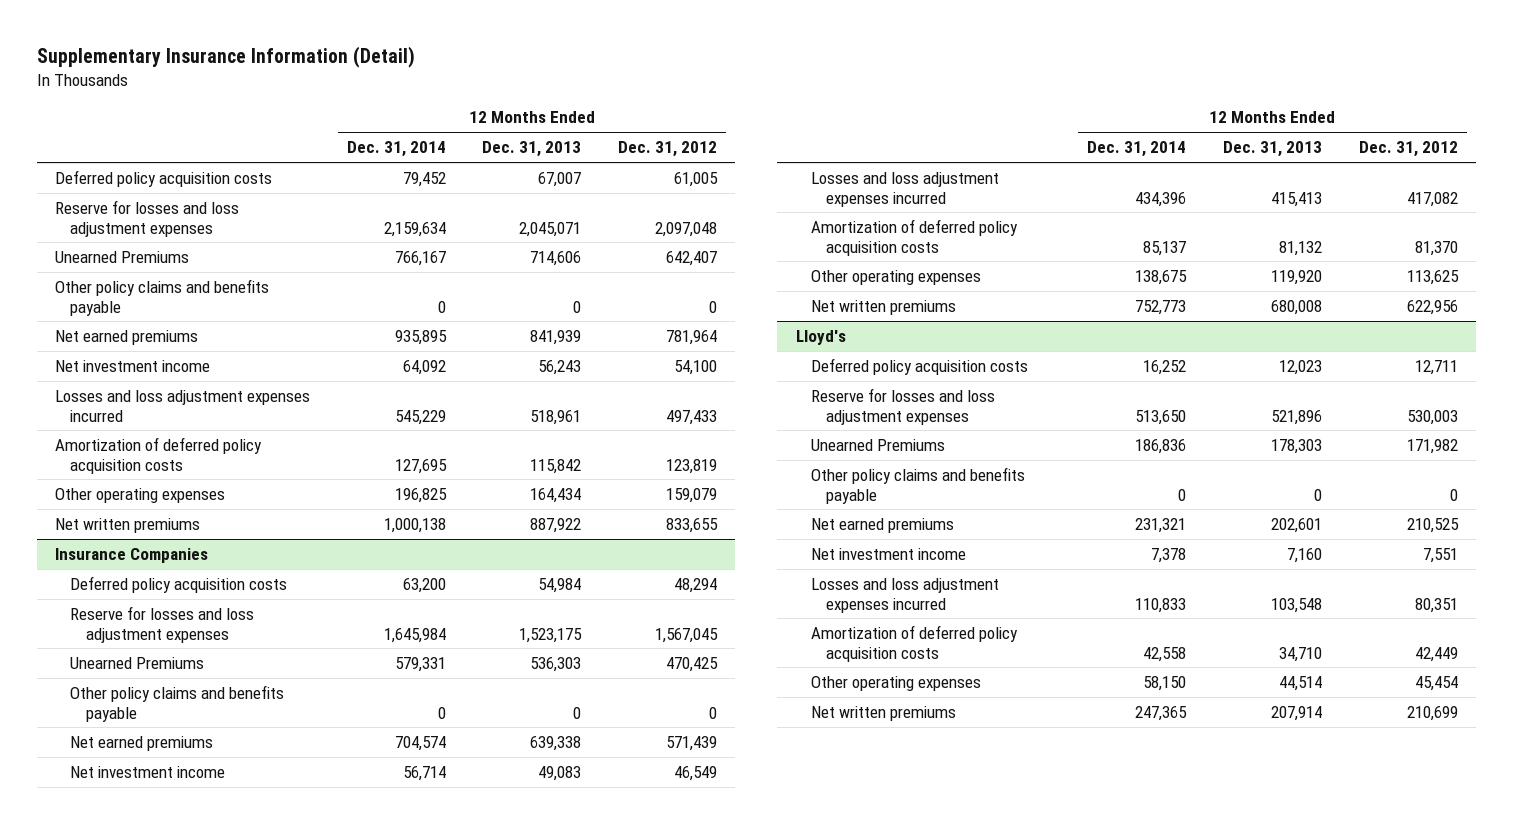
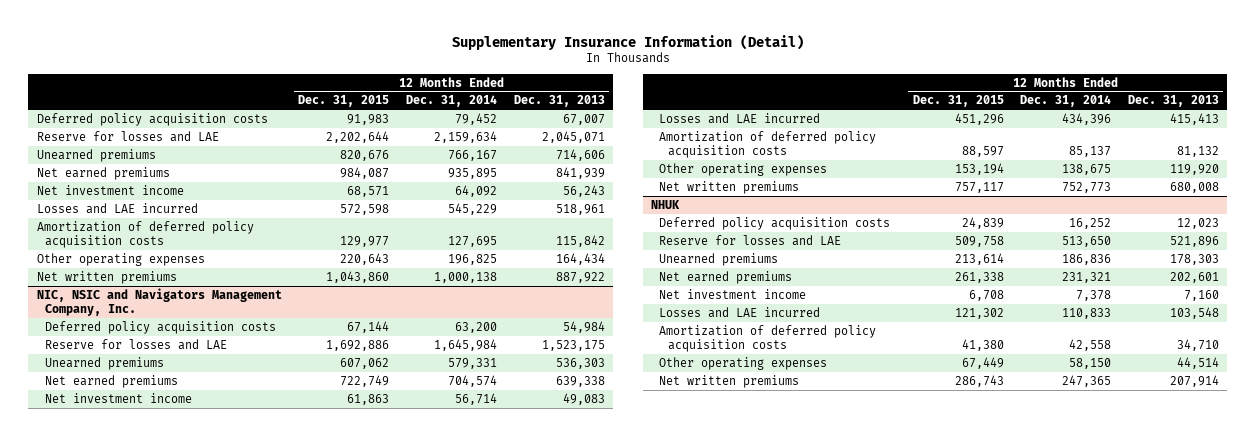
- | 12 Months Ended Dec. 31, 2014 | 12 Months Ended Dec. 31, 2013 | 12 Months Ended Dec. 31, 2012
+ | 12 Months Ended Dec. 31, 2015 | 12 Months Ended Dec. 31, 2014 | 12 Months Ended Dec. 31, 2013
- Reserve for losses and loss adjustment expenses | 2,159,634 | 2,045,071 | 2,097,048
- Unearned Premiums | 766,167 | 714,606 | 642,407
- Other policy claims and benefits payable | 0 | 0 | 0
+ Reserve for losses and LAE | 2,202,644 | 2,159,634 | 2,045,071
+ Unearned premiums | 820,676 | 766,167 | 714,606
- Losses and loss adjustment expenses incurred | 545,229 | 518,961 | 497,433
+ Losses and LAE incurred | 572,598 | 545,229 | 518,961
- Insurance Companies
+ NIC, NSIC and Navigators Management Company, Inc.
- Reserve for losses and loss adjustment expenses | 1,645,984 | 1,523,175 | 1,567,045
- Unearned Premiums | 579,331 | 536,303 | 470,425
- Other policy claims and benefits payable | 0 | 0 | 0
+ Reserve for losses and LAE | 1,692,886 | 1,645,984 | 1,523,175
+ Unearned premiums | 607,062 | 579,331 | 536,303
- Losses and loss adjustment expenses incurred | 434,396 | 415,413 | 417,082
+ Losses and LAE incurred | 451,296 | 434,396 | 415,413
- Lloyd's
+ NHUK
- Reserve for losses and loss adjustment expenses | 513,650 | 521,896 | 530,003
- Unearned Premiums | 186,836 | 178,303 | 171,982
- Other policy claims and benefits payable | 0 | 0 | 0
+ Reserve for losses and LAE | 509,758 | 513,650 | 521,896
+ Unearned premiums | 213,614 | 186,836 | 178,303
- Losses and loss adjustment expenses incurred | 110,833 | 103,548 | 80,351
+ Losses and LAE incurred | 121,302 | 110,833 | 103,548

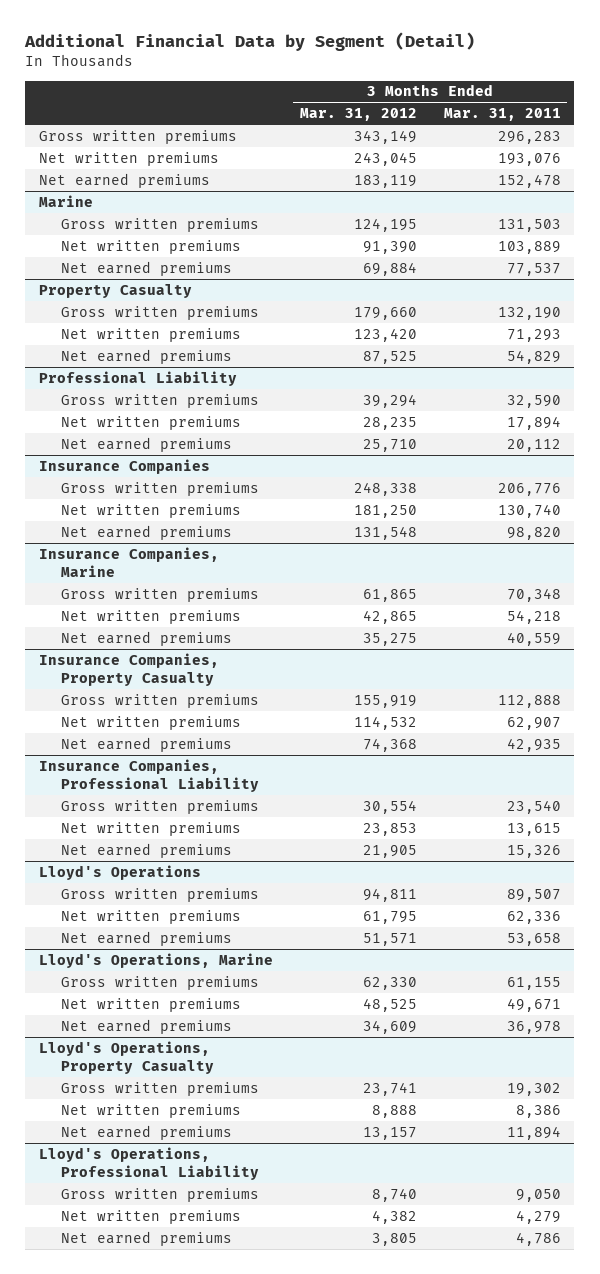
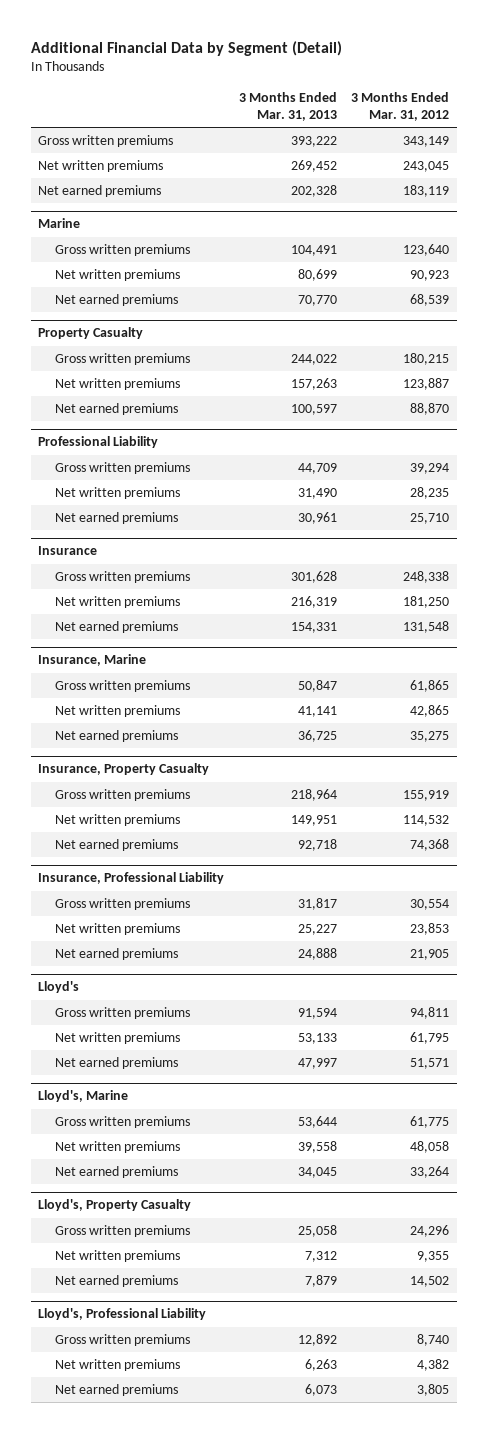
- | 3 Months Ended Mar. 31, 2012 | 3 Months Ended Mar. 31, 2011
+ | 3 Months Ended Mar. 31, 2013 | 3 Months Ended Mar. 31, 2012
@ Marine
- Gross written premiums | 124,195 | 131,503
- Net written premiums | 91,390 | 103,889
- Net earned premiums | 69,884 | 77,537
+ Gross written premiums | 104,491 | 123,640
+ Net written premiums | 80,699 | 90,923
+ Net earned premiums | 70,770 | 68,539
@ Property Casualty
- Gross written premiums | 179,660 | 132,190
- Net written premiums | 123,420 | 71,293
- Net earned premiums | 87,525 | 54,829
+ Gross written premiums | 244,022 | 180,215
+ Net written premiums | 157,263 | 123,887
+ Net earned premiums | 100,597 | 88,870
- Insurance Companies
+ Insurance
- Insurance Companies, Marine
+ Insurance, Marine
- Insurance Companies, Property Casualty
+ Insurance, Property Casualty
- Insurance Companies, Professional Liability
+ Insurance, Professional Liability
- Lloyd's Operations
+ Lloyd's
- Lloyd's Operations, Marine
- Gross written premiums | 62,330 | 61,155
- Net written premiums | 48,525 | 49,671
- Net earned premiums | 34,609 | 36,978
- Lloyd's Operations, Property Casualty
- Gross written premiums | 23,741 | 19,302
- Net written premiums | 8,888 | 8,386
- Net earned premiums | 13,157 | 11,894
- Lloyd's Operations, Professional Liability
+ Lloyd's, Marine
+ Gross written premiums | 53,644 | 61,775
+ Net written premiums | 39,558 | 48,058
+ Net earned premiums | 34,045 | 33,264
+ Lloyd's, Property Casualty
+ Gross written premiums | 25,058 | 24,296
+ Net written premiums | 7,312 | 9,355
+ Net earned premiums | 7,879 | 14,502
+ Lloyd's, Professional Liability

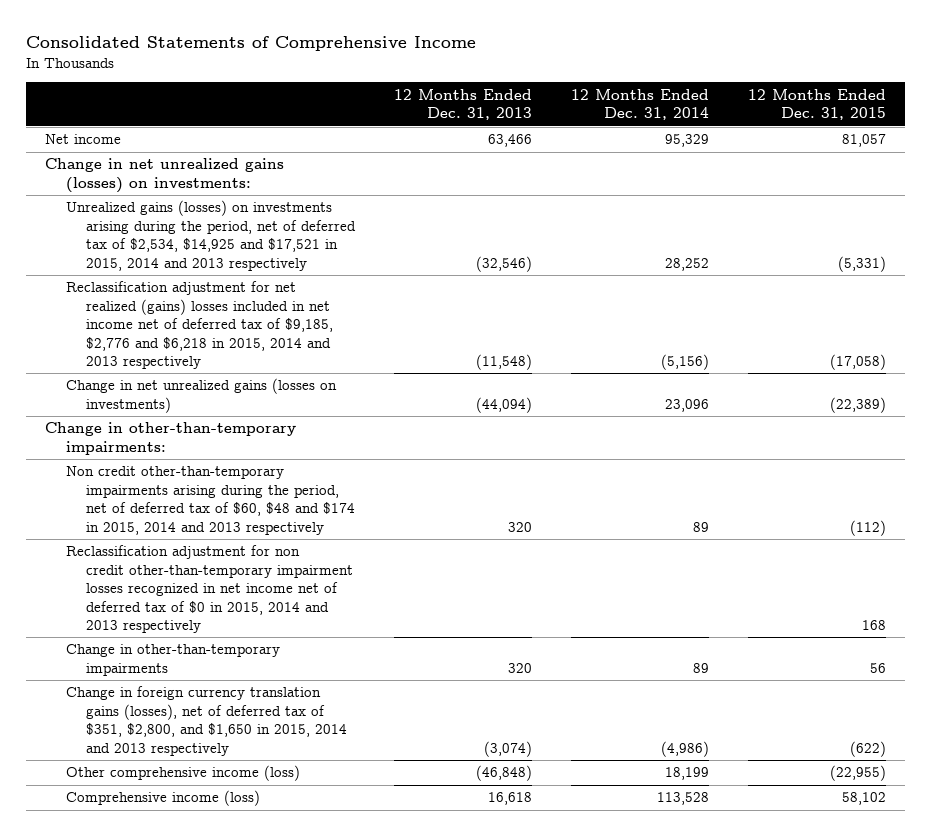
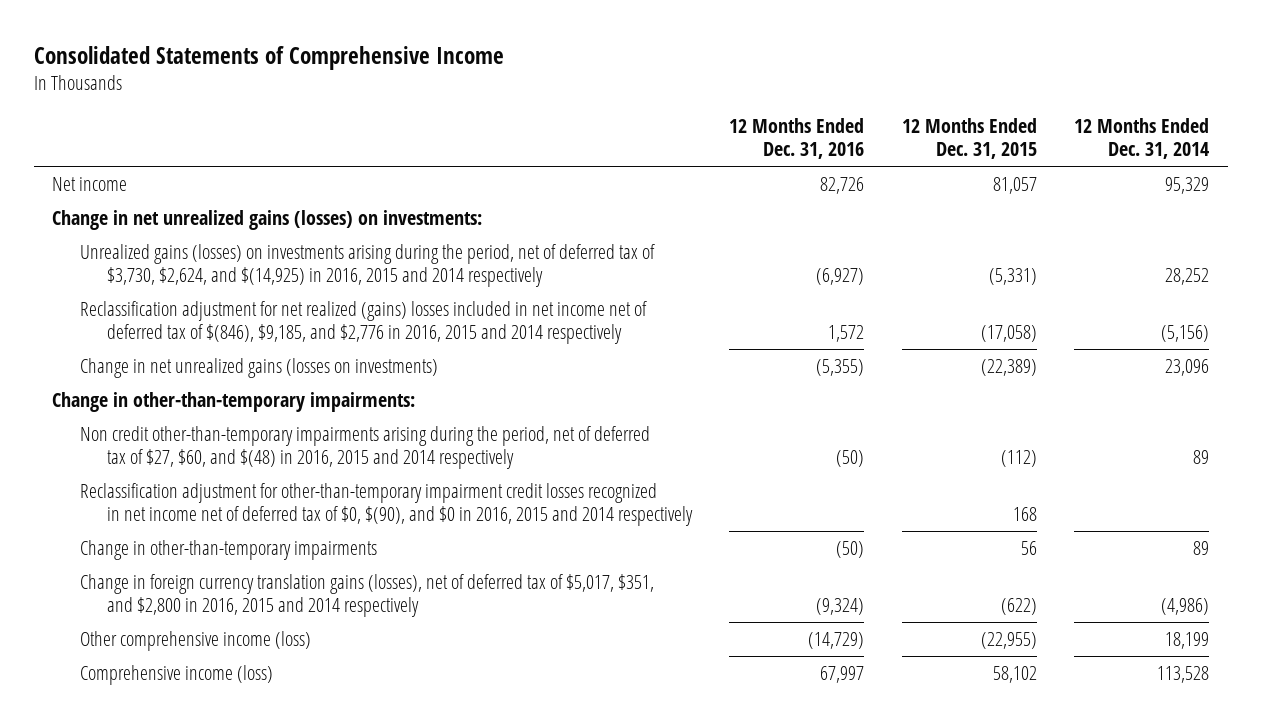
- | 12 Months Ended Dec. 31, 2013 | 12 Months Ended Dec. 31, 2014 | 12 Months Ended Dec. 31, 2015
+ | 12 Months Ended Dec. 31, 2016 | 12 Months Ended Dec. 31, 2015 | 12 Months Ended Dec. 31, 2014
- Unrealized gains (losses) on investments arising during the period, net of deferred tax of $2,534, $14,925 and $17,521 in 2015, 2014 and 2013 respectively | (32,546) | 28,252 | (5,331)
- Reclassification adjustment for net realized (gains) losses included in net income net of deferred tax of $9,185, $2,776 and $6,218 in 2015, 2014 and 2013 respectively | (11,548) | (5,156) | (17,058)
+ Unrealized gains (losses) on investments arising during the period, net of deferred tax of $3,730, $2,624, and $(14,925) in 2016, 2015 and 2014 respectively | (6,927) | (5,331) | 28,252
+ Reclassification adjustment for net realized (gains) losses included in net income net of deferred tax of $(846), $9,185, and $2,776 in 2016, 2015 and 2014 respectively | 1,572 | (17,058) | (5,156)
- Non credit other-than-temporary impairments arising during the period, net of deferred tax of $60, $48 and $174 in 2015, 2014 and 2013 respectively | 320 | 89 | (112)
- Reclassification adjustment for non credit other-than-temporary impairment losses recognized in net income net of deferred tax of $0 in 2015, 2014 and 2013 respectively | | | 168
+ Non credit other-than-temporary impairments arising during the period, net of deferred tax of $27, $60, and $(48) in 2016, 2015 and 2014 respectively | (50) | (112) | 89
+ Reclassification adjustment for other-than-temporary impairment credit losses recognized in net income net of deferred tax of $0, $(90), and $0 in 2016, 2015 and 2014 respectively | | 168 |
- Change in foreign currency translation gains (losses), net of deferred tax of $351, $2,800, and $1,650 in 2015, 2014 and 2013 respectively | (3,074) | (4,986) | (622)
+ Change in foreign currency translation gains (losses), net of deferred tax of $5,017, $351, and $2,800 in 2016, 2015 and 2014 respectively | (9,324) | (622) | (4,986)

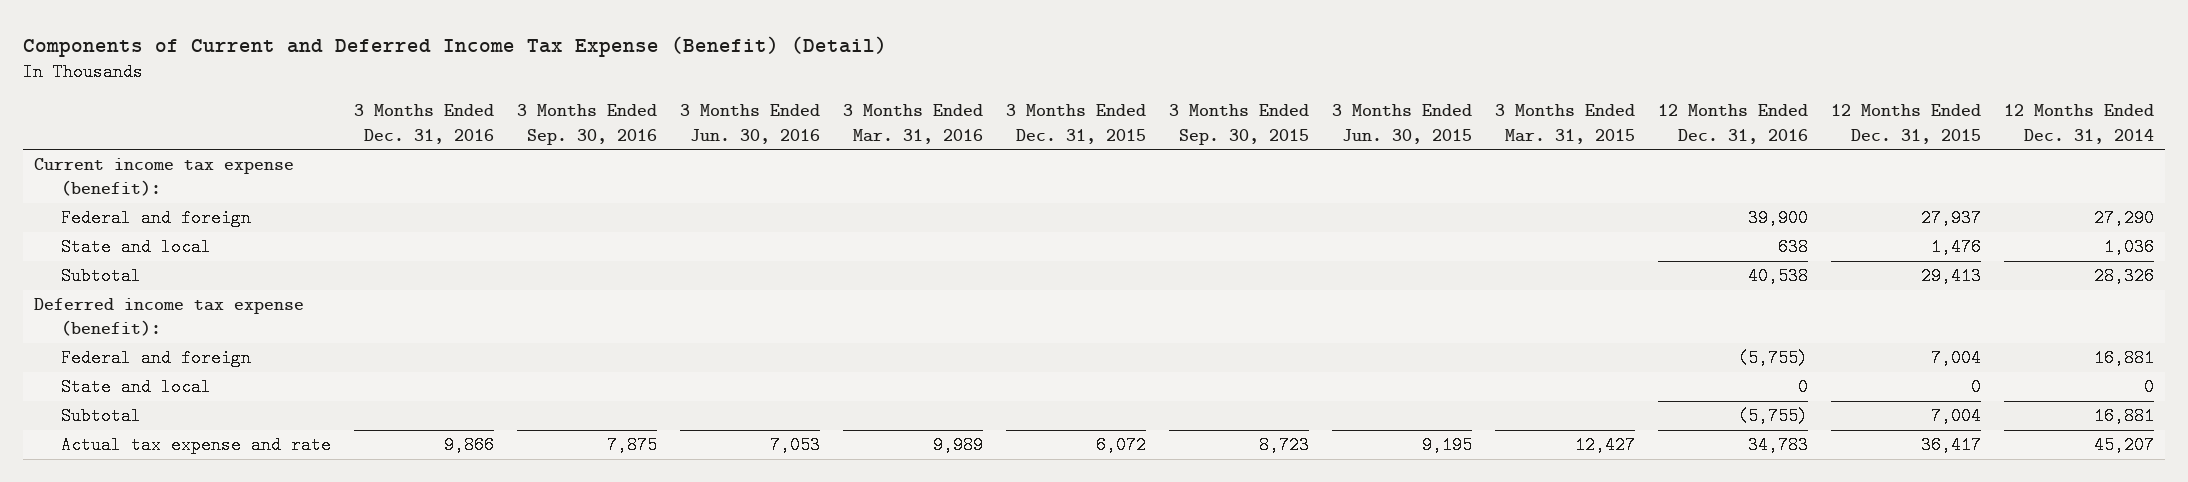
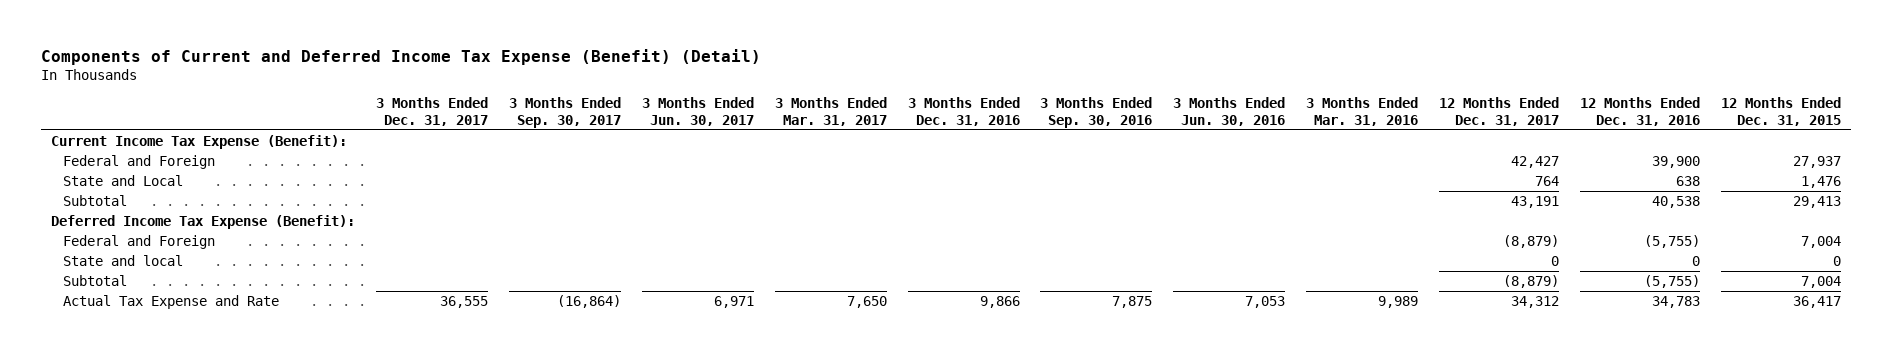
- | 3 Months Ended Dec. 31, 2016 | 3 Months Ended Sep. 30, 2016 | 3 Months Ended Jun. 30, 2016 | 3 Months Ended Mar. 31, 2016 | 3 Months Ended Dec. 31, 2015 | 3 Months Ended Sep. 30, 2015 | 3 Months Ended Jun. 30, 2015 | 3 Months Ended Mar. 31, 2015 | 12 Months Ended Dec. 31, 2016 | 12 Months Ended Dec. 31, 2015 | 12 Months Ended Dec. 31, 2014
+ | 3 Months Ended Dec. 31, 2017 | 3 Months Ended Sep. 30, 2017 | 3 Months Ended Jun. 30, 2017 | 3 Months Ended Mar. 31, 2017 | 3 Months Ended Dec. 31, 2016 | 3 Months Ended Sep. 30, 2016 | 3 Months Ended Jun. 30, 2016 | 3 Months Ended Mar. 31, 2016 | 12 Months Ended Dec. 31, 2017 | 12 Months Ended Dec. 31, 2016 | 12 Months Ended Dec. 31, 2015
- Current income tax expense (benefit):
- Federal and foreign | | | | | | | | | 39,900 | 27,937 | 27,290
- State and local | | | | | | | | | 638 | 1,476 | 1,036
+ Current Income Tax Expense (Benefit):
+ Federal and Foreign | | | | | | | | | 42,427 | 39,900 | 27,937
+ State and Local | | | | | | | | | 764 | 638 | 1,476
- Deferred income tax expense (benefit):
- Federal and foreign | | | | | | | | | (5,755) | 7,004 | 16,881
+ Deferred Income Tax Expense (Benefit):
+ Federal and Foreign | | | | | | | | | (8,879) | (5,755) | 7,004
- Actual tax expense and rate | 9,866 | 7,875 | 7,053 | 9,989 | 6,072 | 8,723 | 9,195 | 12,427 | 34,783 | 36,417 | 45,207
+ Actual Tax Expense and Rate | 36,555 | (16,864) | 6,971 | 7,650 | 9,866 | 7,875 | 7,053 | 9,989 | 34,312 | 34,783 | 36,417

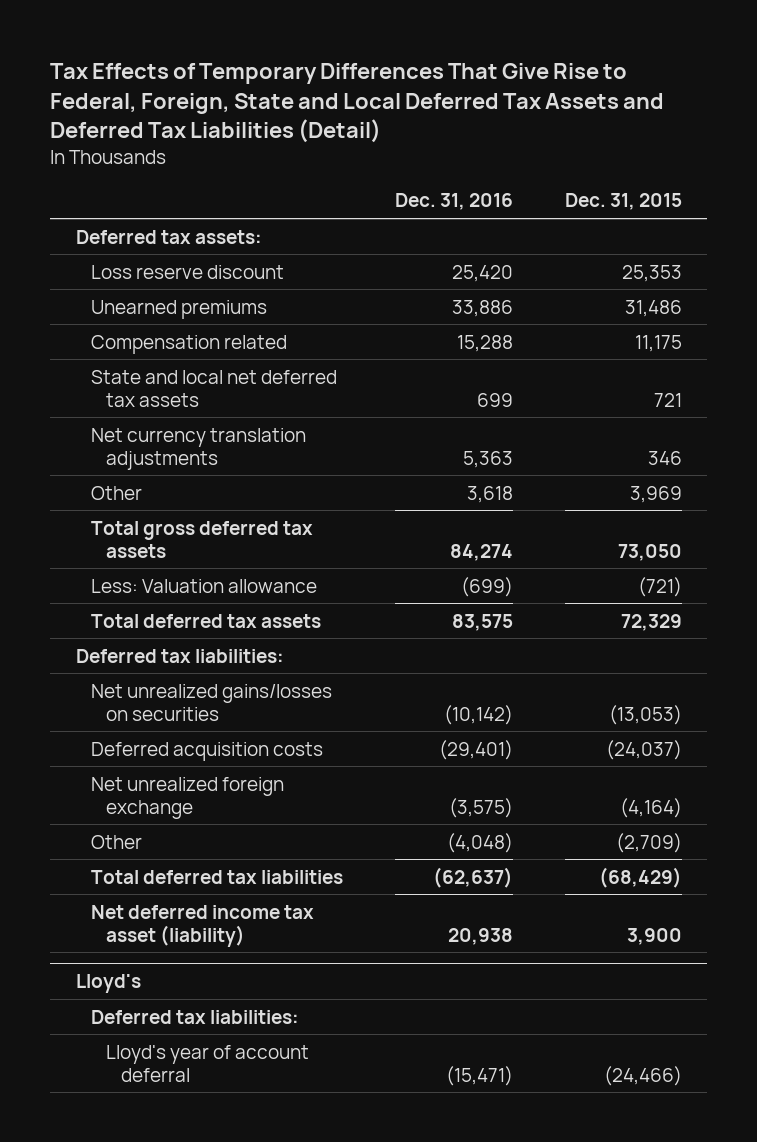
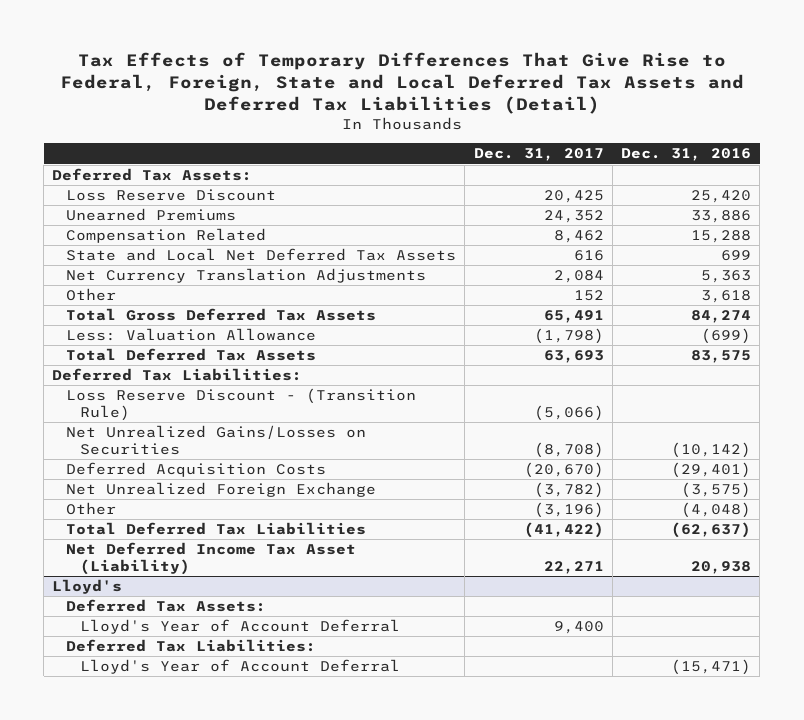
- | Dec. 31, 2016 | Dec. 31, 2015
+ | Dec. 31, 2017 | Dec. 31, 2016
- Deferred tax assets:
- Loss reserve discount | 25,420 | 25,353
- Unearned premiums | 33,886 | 31,486
- Compensation related | 15,288 | 11,175
- State and local net deferred tax assets | 699 | 721
- Net currency translation adjustments | 5,363 | 346
+ Deferred Tax Assets:
+ Loss Reserve Discount | 20,425 | 25,420
+ Unearned Premiums | 24,352 | 33,886
+ Compensation Related | 8,462 | 15,288
+ State and Local Net Deferred Tax Assets | 616 | 699
+ Net Currency Translation Adjustments | 2,084 | 5,363
- Total gross deferred tax assets | 84,274 | 73,050
- Less: Valuation allowance | (699) | (721)
- Total deferred tax assets | 83,575 | 72,329
- Deferred tax liabilities:
- Net unrealized gains/losses on securities | (10,142) | (13,053)
- Deferred acquisition costs | (29,401) | (24,037)
- Net unrealized foreign exchange | (3,575) | (4,164)
+ Total Gross Deferred Tax Assets | 65,491 | 84,274
+ Less: Valuation Allowance | (1,798) | (699)
+ Total Deferred Tax Assets | 63,693 | 83,575
+ Deferred Tax Liabilities:
+ Loss Reserve Discount - (Transition Rule) | (5,066) |
+ Net Unrealized Gains/Losses on Securities | (8,708) | (10,142)
+ Deferred Acquisition Costs | (20,670) | (29,401)
+ Net Unrealized Foreign Exchange | (3,782) | (3,575)
- Total deferred tax liabilities | (62,637) | (68,429)
- Net deferred income tax asset (liability) | 20,938 | 3,900
+ Total Deferred Tax Liabilities | (41,422) | (62,637)
+ Net Deferred Income Tax Asset (Liability) | 22,271 | 20,938
@ Lloyd's
- Deferred tax liabilities:
- Lloyd's year of account deferral | (15,471) | (24,466)
+ Deferred Tax Assets:
+ Lloyd's Year of Account Deferral | 9,400 |
+ Deferred Tax Liabilities:
+ Lloyd's Year of Account Deferral | | (15,471)

